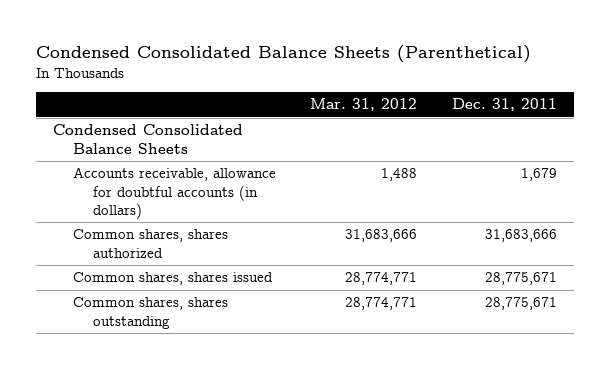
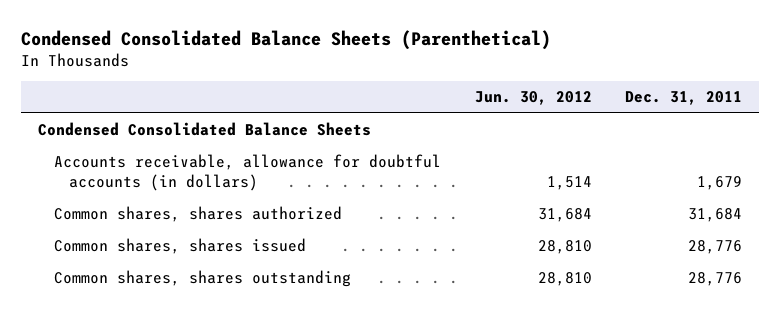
- | Mar. 31, 2012 | Dec. 31, 2011
+ | Jun. 30, 2012 | Dec. 31, 2011
- Common shares, shares authorized | 31,683,666 | 31,683,666
- Common shares, shares issued | 28,774,771 | 28,775,671
- Common shares, shares outstanding | 28,774,771 | 28,775,671
+ Common shares, shares authorized | 31,684 | 31,684
+ Common shares, shares issued | 28,810 | 28,776
+ Common shares, shares outstanding | 28,810 | 28,776

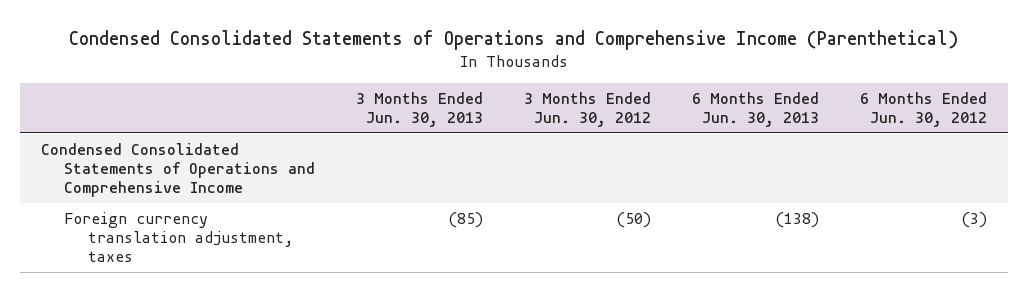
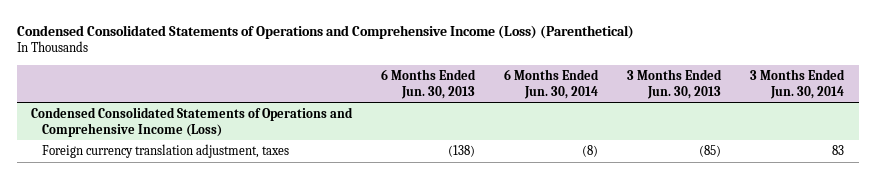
- Condensed Consolidated Statements of Operations and Comprehensive Income (Parenthetical)
+ Condensed Consolidated Statements of Operations and Comprehensive Income (Loss) (Parenthetical)
- | 3 Months Ended Jun. 30, 2013 | 3 Months Ended Jun. 30, 2012 | 6 Months Ended Jun. 30, 2013 | 6 Months Ended Jun. 30, 2012
+ | 6 Months Ended Jun. 30, 2013 | 6 Months Ended Jun. 30, 2014 | 3 Months Ended Jun. 30, 2013 | 3 Months Ended Jun. 30, 2014
- Condensed Consolidated Statements of Operations and Comprehensive Income
+ Condensed Consolidated Statements of Operations and Comprehensive Income (Loss)

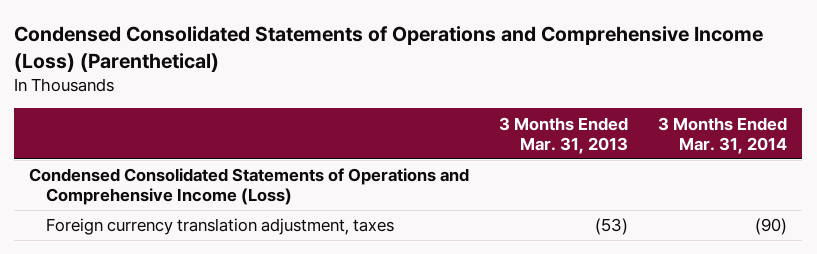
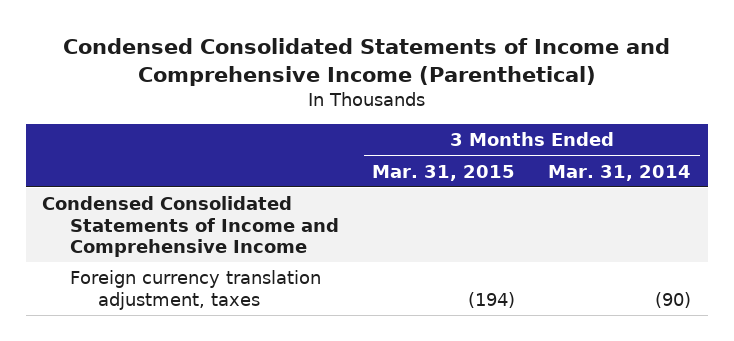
- Condensed Consolidated Statements of Operations and Comprehensive Income (Loss) (Parenthetical)
+ Condensed Consolidated Statements of Income and Comprehensive Income (Parenthetical)
- | 3 Months Ended Mar. 31, 2013 | 3 Months Ended Mar. 31, 2014
+ | 3 Months Ended Mar. 31, 2015 | 3 Months Ended Mar. 31, 2014
- Condensed Consolidated Statements of Operations and Comprehensive Income (Loss)
+ Condensed Consolidated Statements of Income and Comprehensive Income

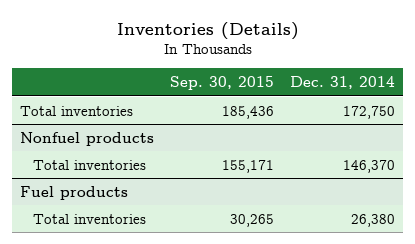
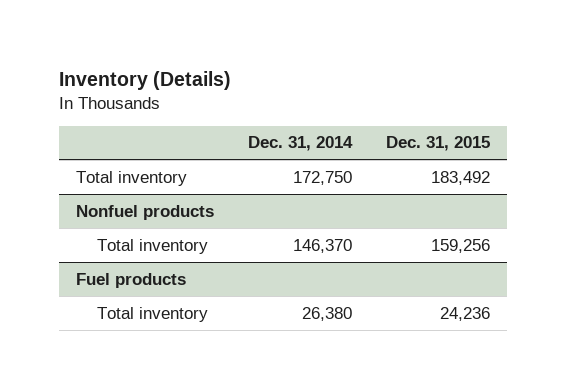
- Inventories (Details)
+ Inventory (Details)
- | Sep. 30, 2015 | Dec. 31, 2014
+ | Dec. 31, 2014 | Dec. 31, 2015
- Total inventories | 185,436 | 172,750
+ Total inventory | 172,750 | 183,492
@ Nonfuel products
- Total inventories | 155,171 | 146,370
+ Total inventory | 146,370 | 159,256
@ Fuel products
- Total inventories | 30,265 | 26,380
+ Total inventory | 26,380 | 24,236

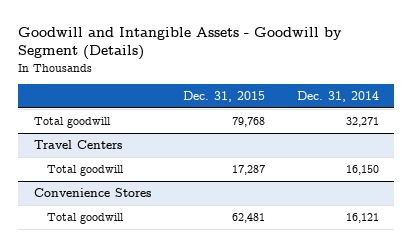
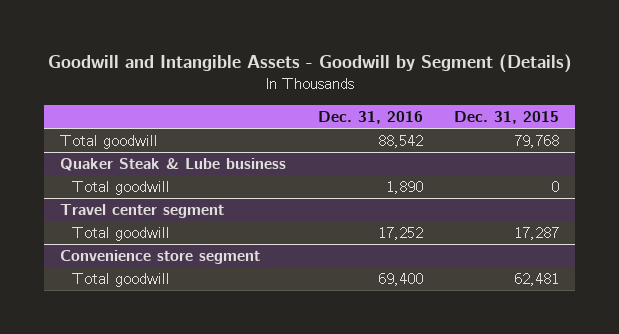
- | Dec. 31, 2015 | Dec. 31, 2014
+ | Dec. 31, 2016 | Dec. 31, 2015
- Travel Centers
+ Quaker Steak & Lube business
+ Total goodwill | 1,890 | 0
+ Travel center segment
- Convenience Stores
+ Convenience store segment

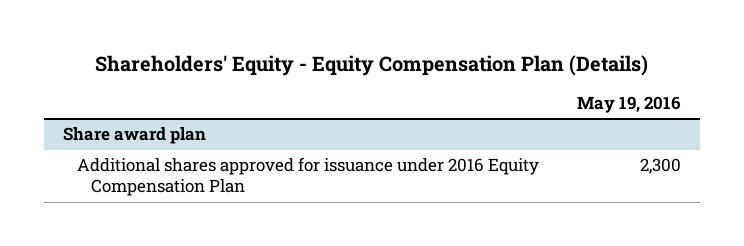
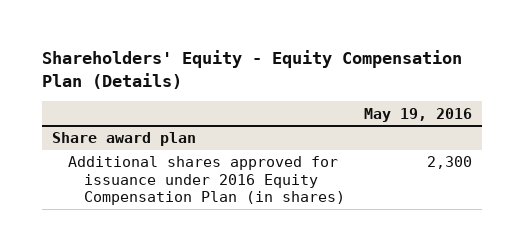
@ Share award plan
- Additional shares approved for issuance under 2016 Equity Compensation Plan | 2,300
+ Additional shares approved for issuance under 2016 Equity Compensation Plan (in shares) | 2,300

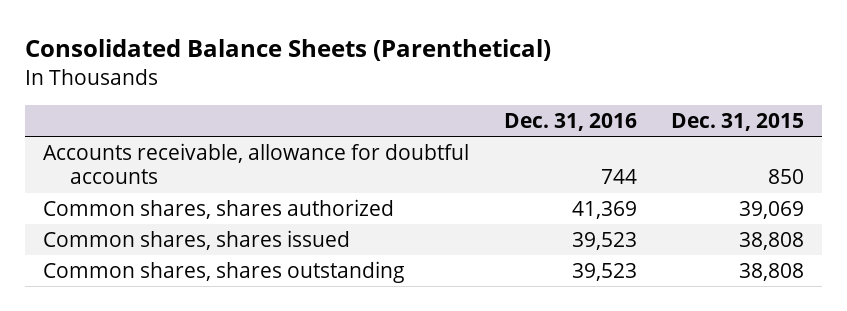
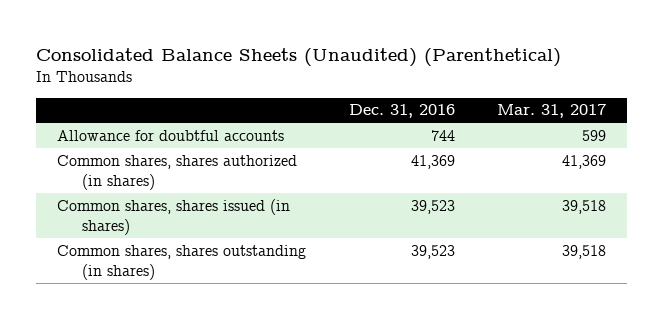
- Consolidated Balance Sheets (Parenthetical)
+ Consolidated Balance Sheets (Unaudited) (Parenthetical)
- | Dec. 31, 2016 | Dec. 31, 2015
+ | Dec. 31, 2016 | Mar. 31, 2017
- Accounts receivable, allowance for doubtful accounts | 744 | 850
- Common shares, shares authorized | 41,369 | 39,069
- Common shares, shares issued | 39,523 | 38,808
- Common shares, shares outstanding | 39,523 | 38,808
+ Allowance for doubtful accounts | 744 | 599
+ Common shares, shares authorized (in shares) | 41,369 | 41,369
+ Common shares, shares issued (in shares) | 39,523 | 39,518
+ Common shares, shares outstanding (in shares) | 39,523 | 39,518

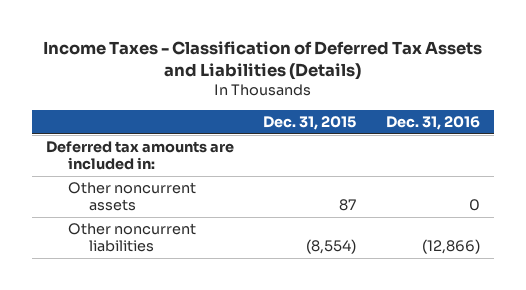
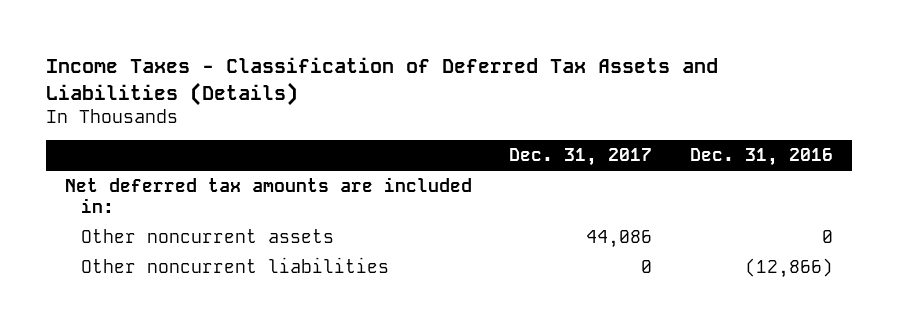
- | Dec. 31, 2015 | Dec. 31, 2016
+ | Dec. 31, 2017 | Dec. 31, 2016
- Deferred tax amounts are included in:
+ Net deferred tax amounts are included in:

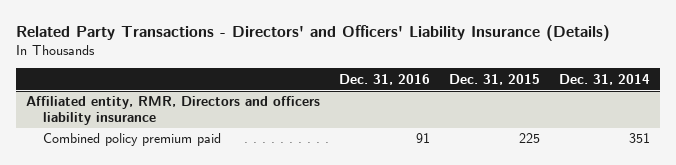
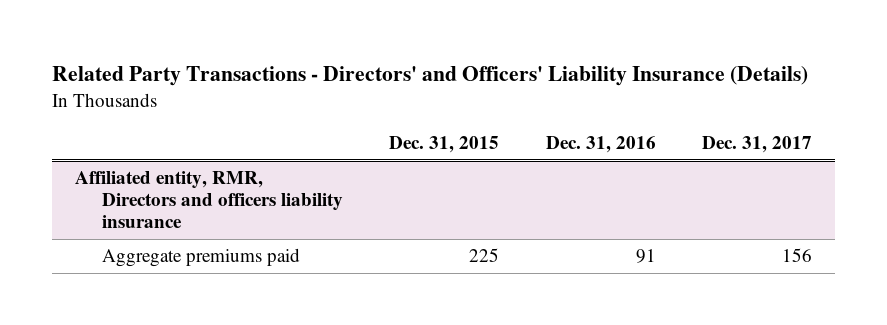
- | Dec. 31, 2016 | Dec. 31, 2015 | Dec. 31, 2014
+ | Dec. 31, 2015 | Dec. 31, 2016 | Dec. 31, 2017
@ Affiliated entity, RMR, Directors and officers liability insurance
- Combined policy premium paid | 91 | 225 | 351
+ Aggregate premiums paid | 225 | 91 | 156

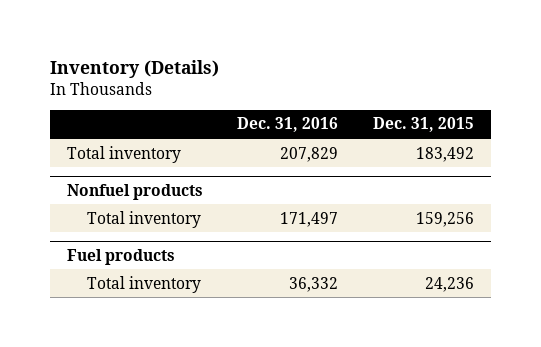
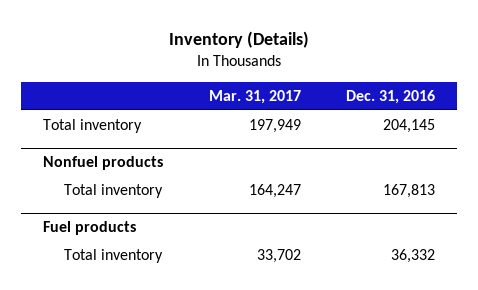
- | Dec. 31, 2016 | Dec. 31, 2015
+ | Mar. 31, 2017 | Dec. 31, 2016
- Total inventory | 207,829 | 183,492
+ Total inventory | 197,949 | 204,145
@ Nonfuel products
- Total inventory | 171,497 | 159,256
+ Total inventory | 164,247 | 167,813

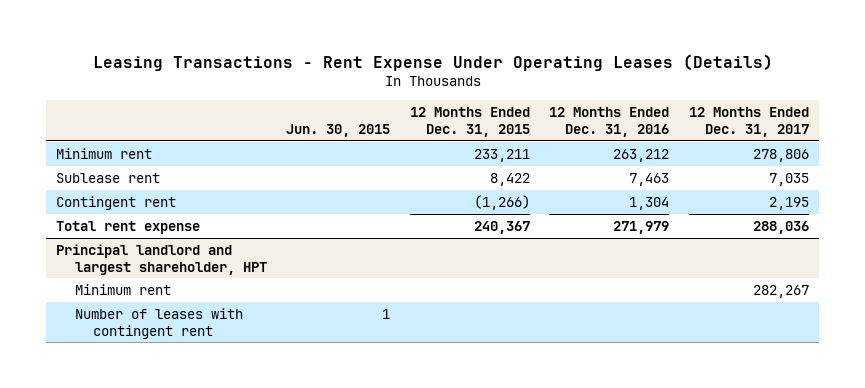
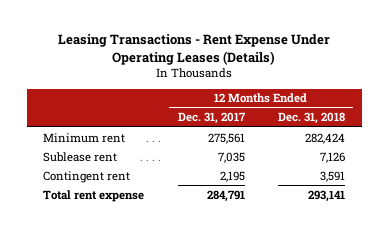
- | Jun. 30, 2015 | 12 Months Ended Dec. 31, 2015 | 12 Months Ended Dec. 31, 2016 | 12 Months Ended Dec. 31, 2017
+ | 12 Months Ended Dec. 31, 2017 | 12 Months Ended Dec. 31, 2018
- Minimum rent | | 233,211 | 263,212 | 278,806
+ Minimum rent | 275,561 | 282,424
- Total rent expense | | 240,367 | 271,979 | 288,036
- Principal landlord and largest shareholder, HPT
- Minimum rent | | | | 282,267
- Number of leases with contingent rent | 1 | | |
+ Total rent expense | 284,791 | 293,141

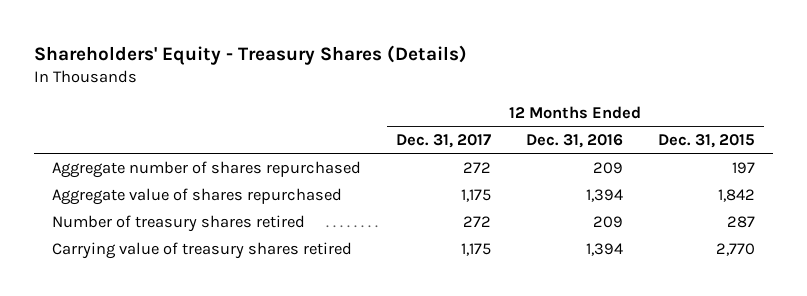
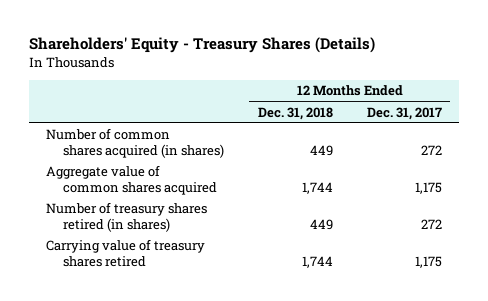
- | 12 Months Ended Dec. 31, 2017 | 12 Months Ended Dec. 31, 2016 | 12 Months Ended Dec. 31, 2015
+ | 12 Months Ended Dec. 31, 2018 | 12 Months Ended Dec. 31, 2017
- Aggregate number of shares repurchased | 272 | 209 | 197
- Aggregate value of shares repurchased | 1,175 | 1,394 | 1,842
- Number of treasury shares retired | 272 | 209 | 287
+ Number of common shares acquired (in shares) | 449 | 272
+ Aggregate value of common shares acquired | 1,744 | 1,175
+ Number of treasury shares retired (in shares) | 449 | 272

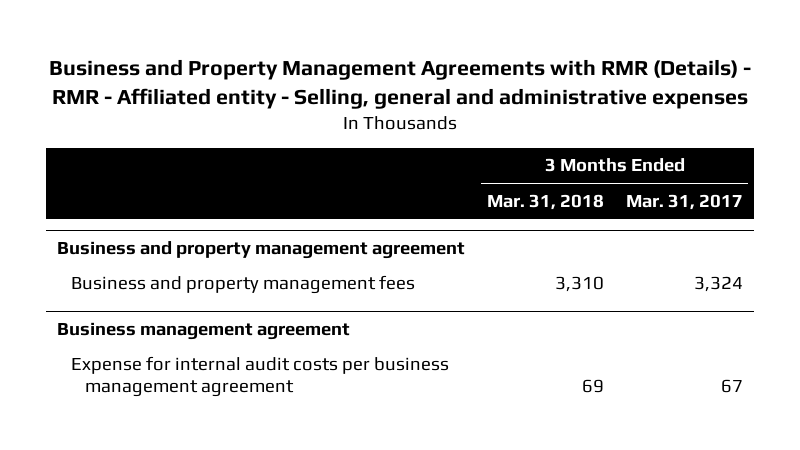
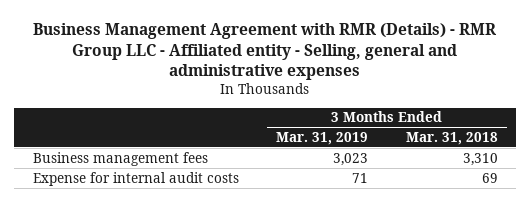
- Business and Property Management Agreements with RMR (Details) - RMR - Affiliated entity - Selling, general and administrative expenses
+ Business Management Agreement with RMR (Details) - RMR Group LLC - Affiliated entity - Selling, general and administrative expenses
- | 3 Months Ended Mar. 31, 2018 | 3 Months Ended Mar. 31, 2017
+ | 3 Months Ended Mar. 31, 2019 | 3 Months Ended Mar. 31, 2018
- Business and property management agreement
- Business and property management fees | 3,310 | 3,324
- Business management agreement
- Expense for internal audit costs per business management agreement | 69 | 67
+ Business management fees | 3,023 | 3,310
+ Expense for internal audit costs | 71 | 69

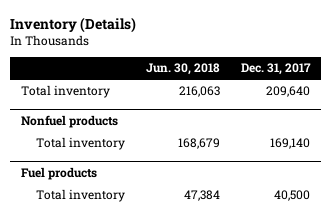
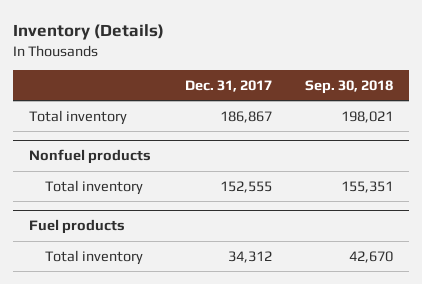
- | Jun. 30, 2018 | Dec. 31, 2017
+ | Dec. 31, 2017 | Sep. 30, 2018
- Total inventory | 216,063 | 209,640
+ Total inventory | 186,867 | 198,021
@ Nonfuel products
- Total inventory | 168,679 | 169,140
+ Total inventory | 152,555 | 155,351
@ Fuel products
- Total inventory | 47,384 | 40,500
+ Total inventory | 34,312 | 42,670

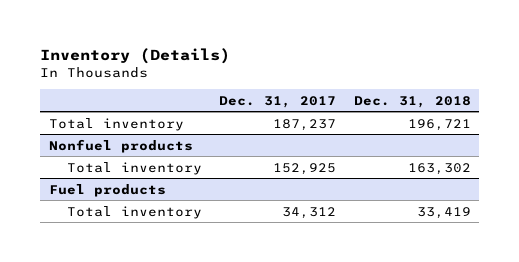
- | Dec. 31, 2017 | Sep. 30, 2018
+ | Dec. 31, 2017 | Dec. 31, 2018
- Total inventory | 186,867 | 198,021
+ Total inventory | 187,237 | 196,721
@ Nonfuel products
- Total inventory | 152,555 | 155,351
+ Total inventory | 152,925 | 163,302

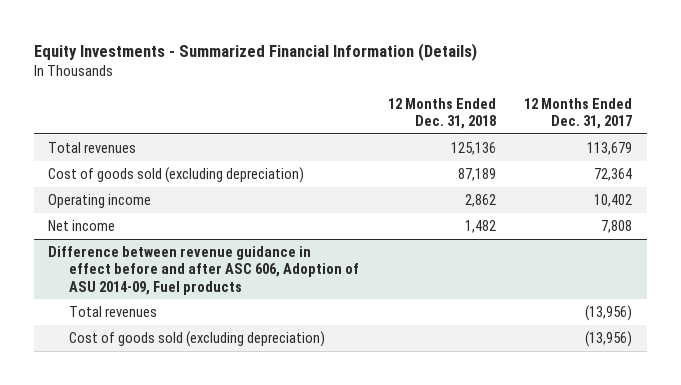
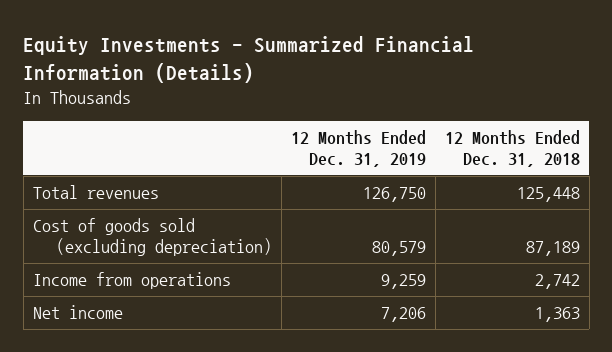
- | 12 Months Ended Dec. 31, 2018 | 12 Months Ended Dec. 31, 2017
+ | 12 Months Ended Dec. 31, 2019 | 12 Months Ended Dec. 31, 2018
- Total revenues | 125,136 | 113,679
+ Total revenues | 126,750 | 125,448
- Operating income | 2,862 | 10,402
- Net income | 1,482 | 7,808
- Difference between revenue guidance in effect before and after ASC 606, Adoption of ASU 2014-09, Fuel products
- Total revenues | | (13,956)
- Cost of goods sold (excluding depreciation) | | (13,956)
+ Income from operations | 9,259 | 2,742
+ Net income | 7,206 | 1,363

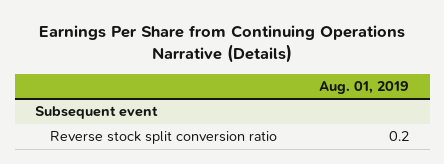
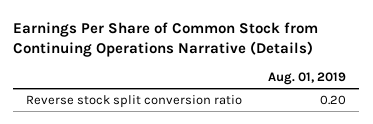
- Earnings Per Share from Continuing Operations Narrative (Details)
+ Earnings Per Share of Common Stock from Continuing Operations Narrative (Details)
- Subsequent event
- Reverse stock split conversion ratio | 0.2
+ Reverse stock split conversion ratio | 0.20

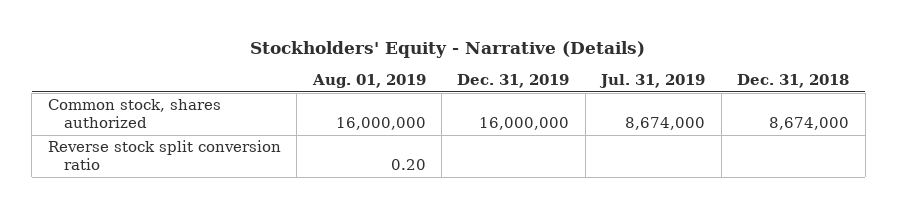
- Earnings Per Share of Common Stock from Continuing Operations Narrative (Details)
+ Stockholders' Equity - Narrative (Details)
- | Aug. 01, 2019
+ | Aug. 01, 2019 | Dec. 31, 2019 | Jul. 31, 2019 | Dec. 31, 2018
+ Common stock, shares authorized | 16,000,000 | 16,000,000 | 8,674,000 | 8,674,000

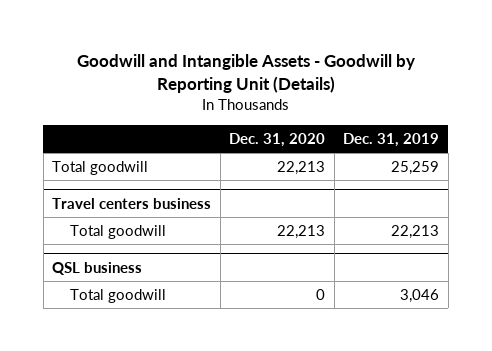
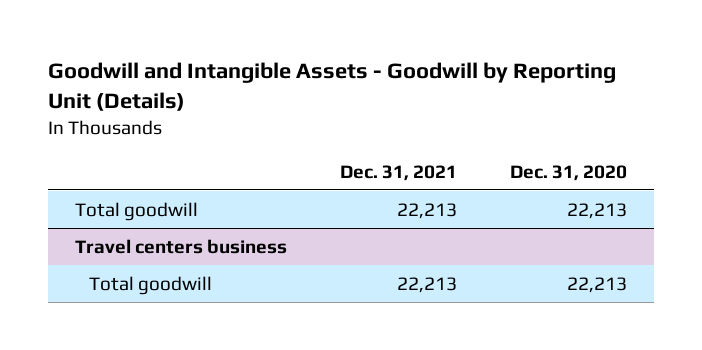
- | Dec. 31, 2020 | Dec. 31, 2019
+ | Dec. 31, 2021 | Dec. 31, 2020
- QSL business
- Total goodwill | 0 | 3,046

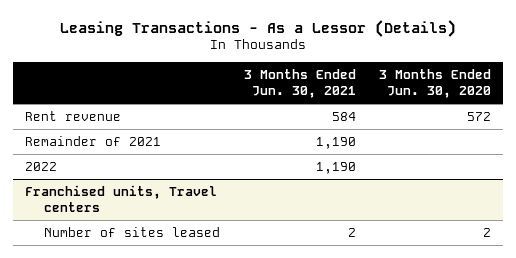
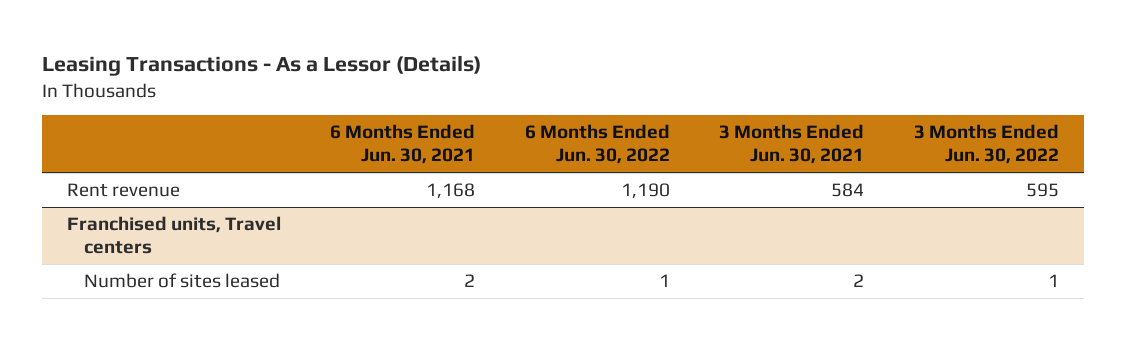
- | 3 Months Ended Jun. 30, 2021 | 3 Months Ended Jun. 30, 2020
+ | 6 Months Ended Jun. 30, 2021 | 6 Months Ended Jun. 30, 2022 | 3 Months Ended Jun. 30, 2021 | 3 Months Ended Jun. 30, 2022
- Remainder of 2021 | 1,190 |
- 2022 | 1,190 |

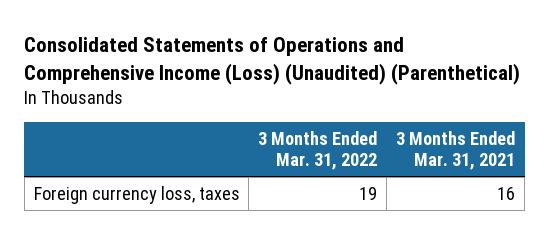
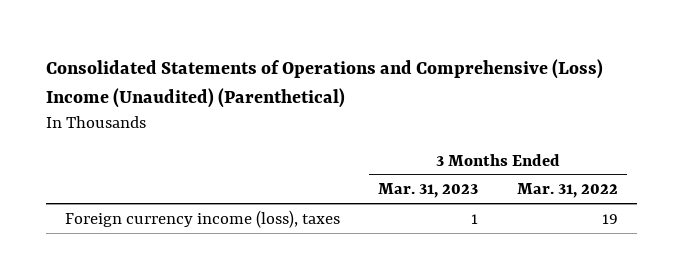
- Consolidated Statements of Operations and Comprehensive Income (Loss) (Unaudited) (Parenthetical)
+ Consolidated Statements of Operations and Comprehensive (Loss) Income (Unaudited) (Parenthetical)
- | 3 Months Ended Mar. 31, 2022 | 3 Months Ended Mar. 31, 2021
+ | 3 Months Ended Mar. 31, 2023 | 3 Months Ended Mar. 31, 2022
- Foreign currency loss, taxes | 19 | 16
+ Foreign currency income (loss), taxes | 1 | 19

